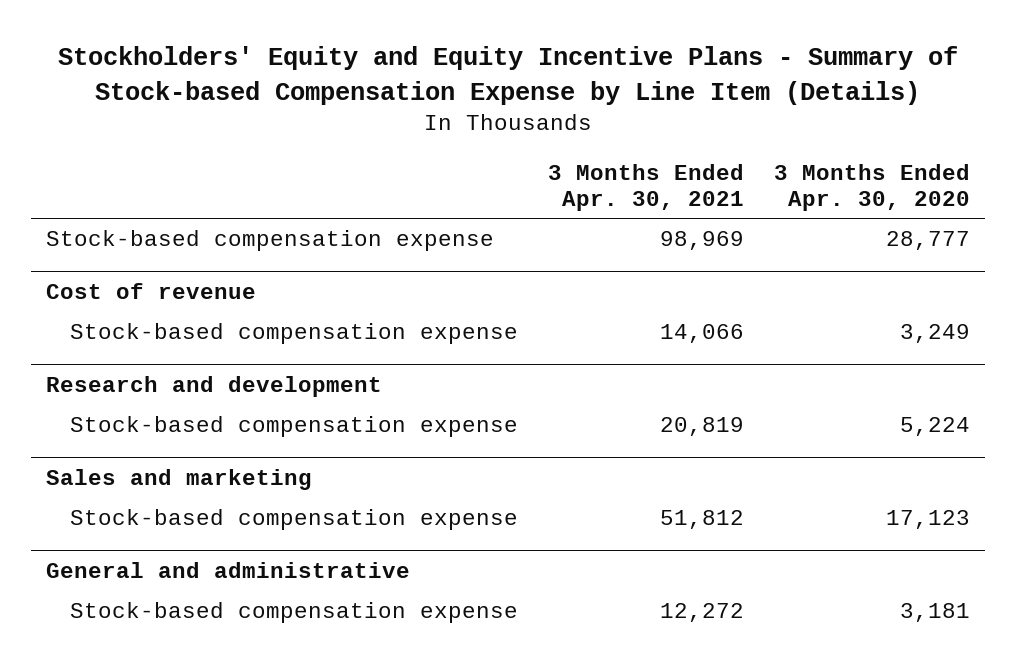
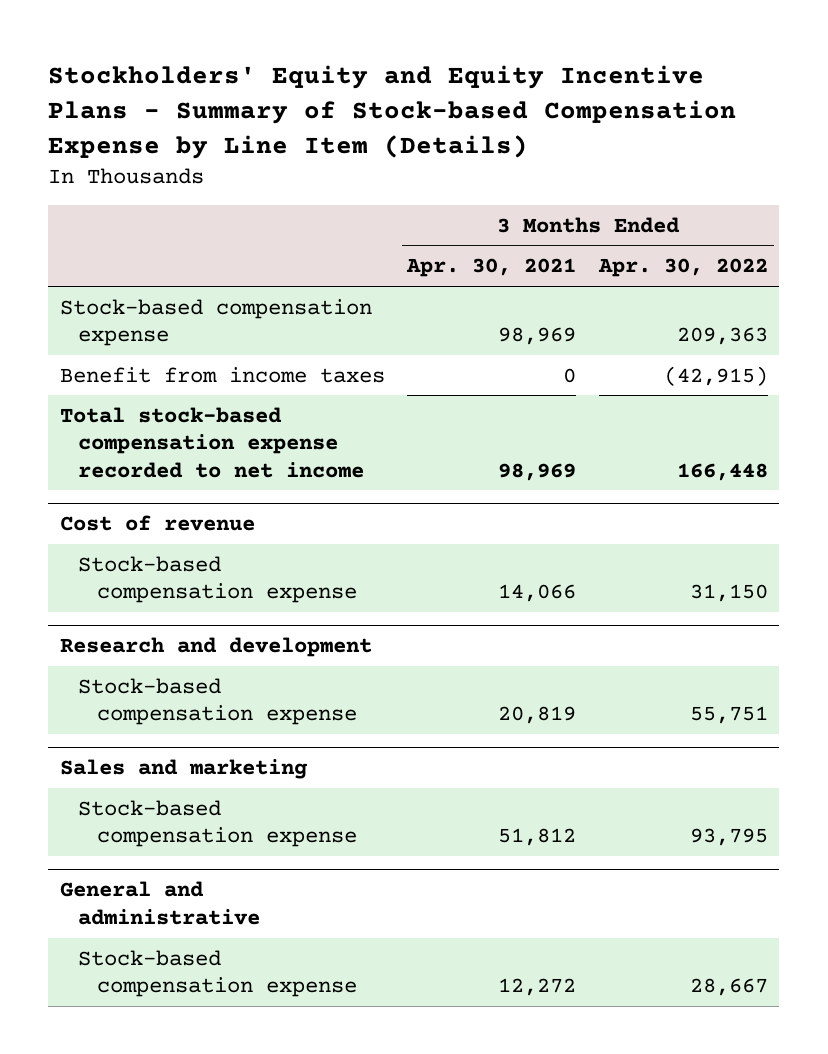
- | 3 Months Ended Apr. 30, 2021 | 3 Months Ended Apr. 30, 2020
+ | 3 Months Ended Apr. 30, 2021 | 3 Months Ended Apr. 30, 2022
+ Benefit from income taxes | 0 | (42,915)
+ Total stock-based compensation expense recorded to net income | 98,969 | 166,448

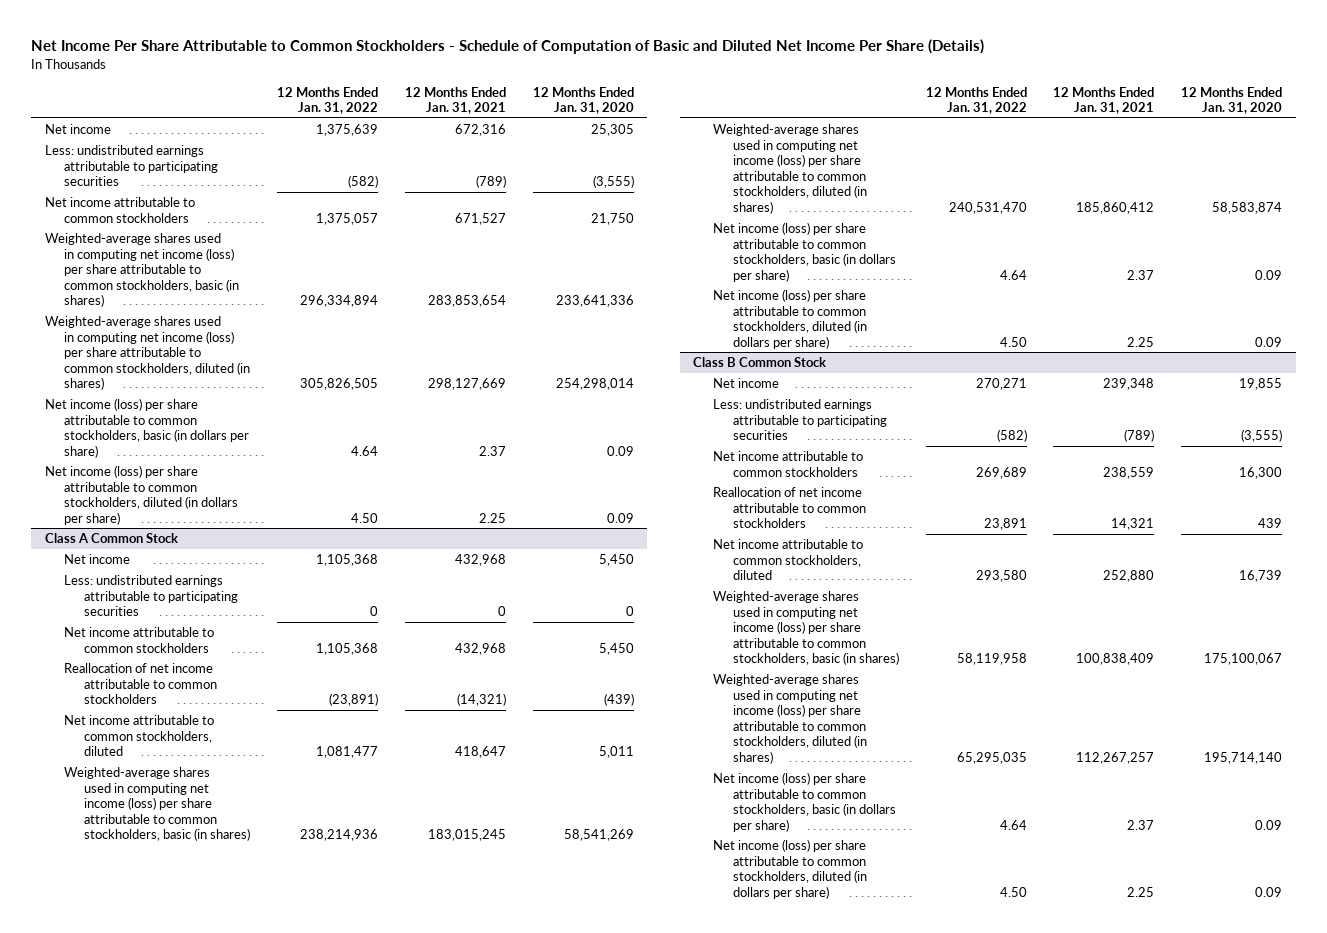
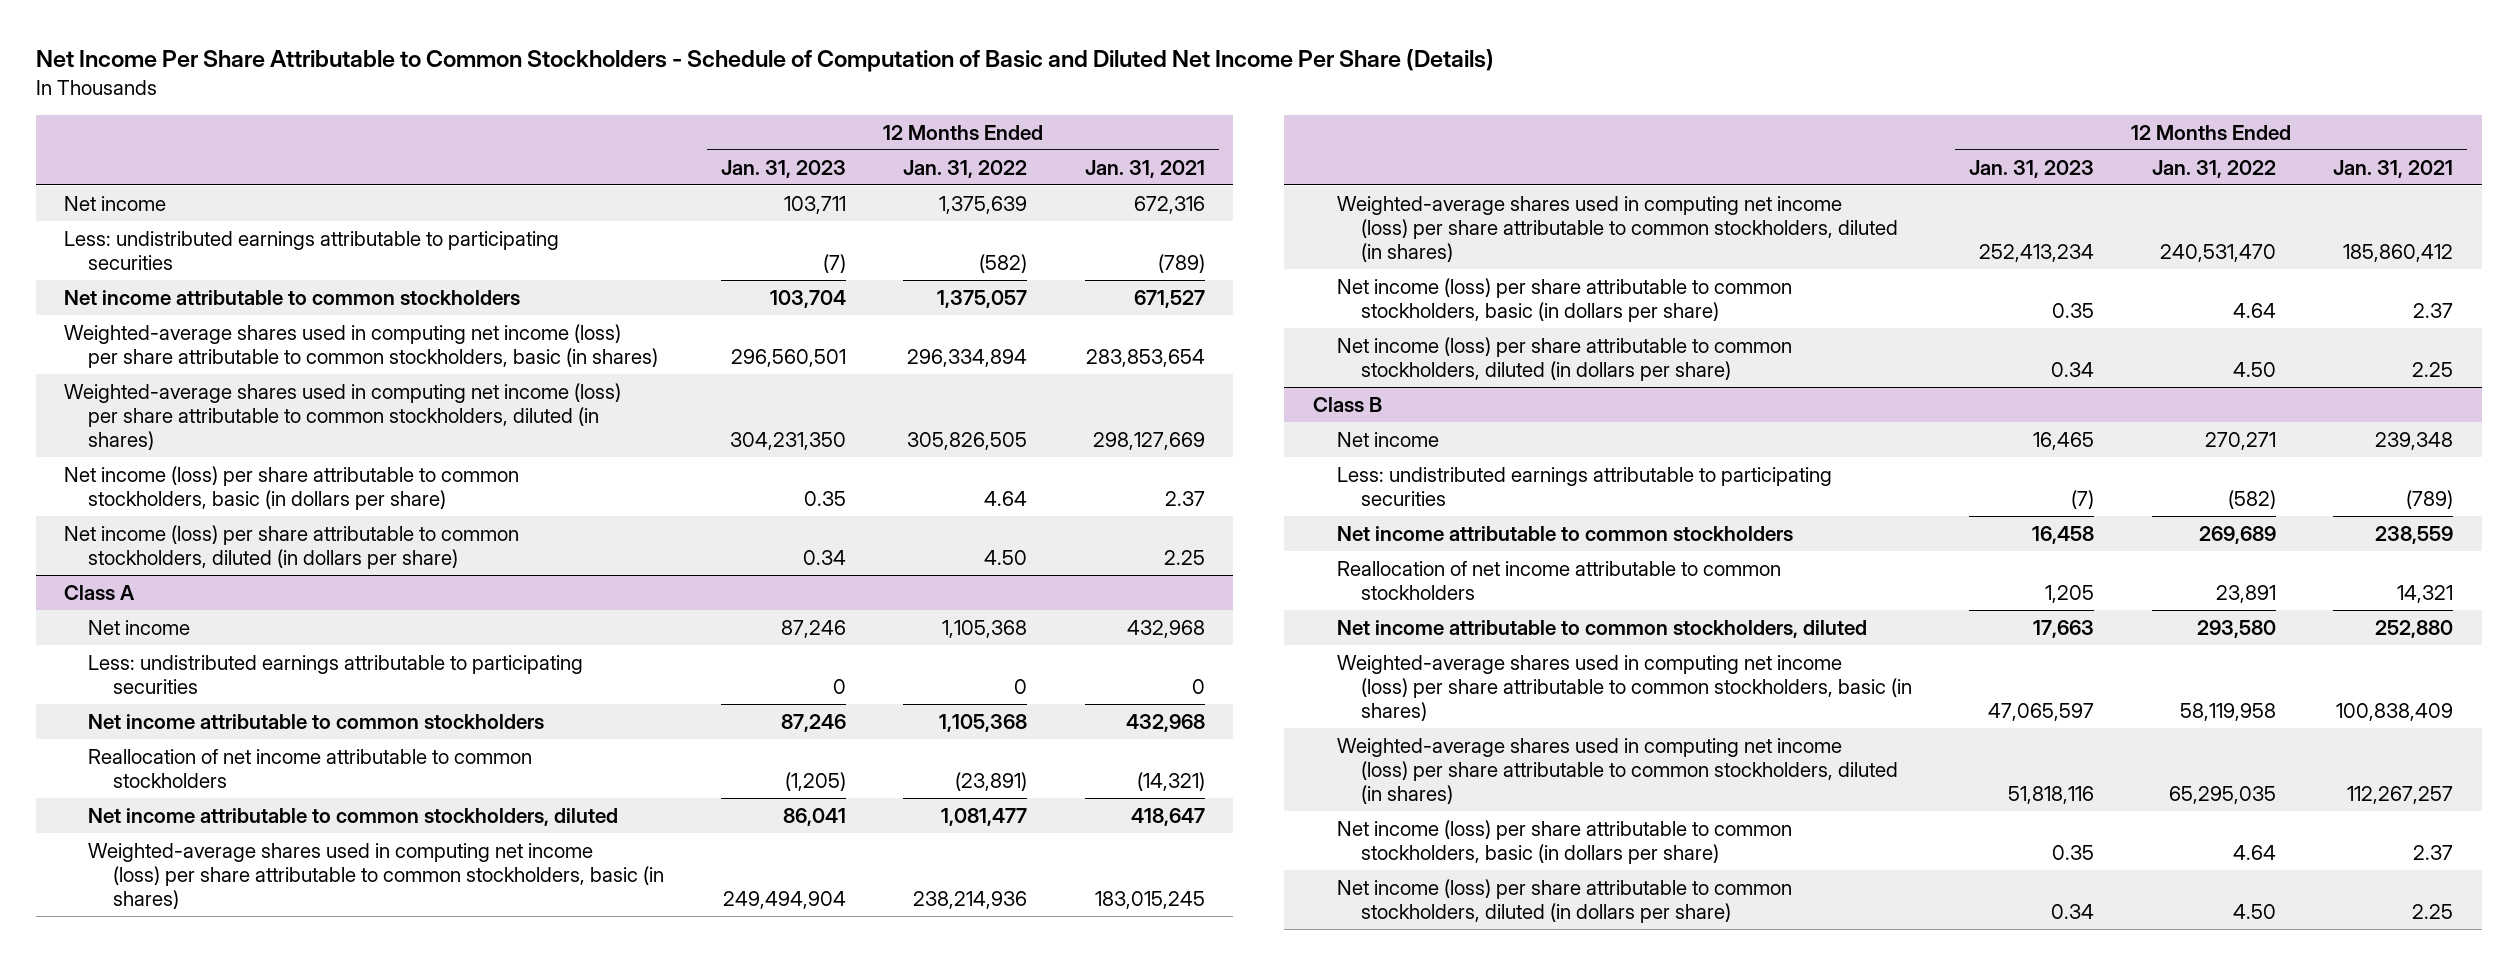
- | 12 Months Ended Jan. 31, 2022 | 12 Months Ended Jan. 31, 2021 | 12 Months Ended Jan. 31, 2020
+ | 12 Months Ended Jan. 31, 2023 | 12 Months Ended Jan. 31, 2022 | 12 Months Ended Jan. 31, 2021
- Class A Common Stock
+ Class A
- Class B Common Stock
+ Class B

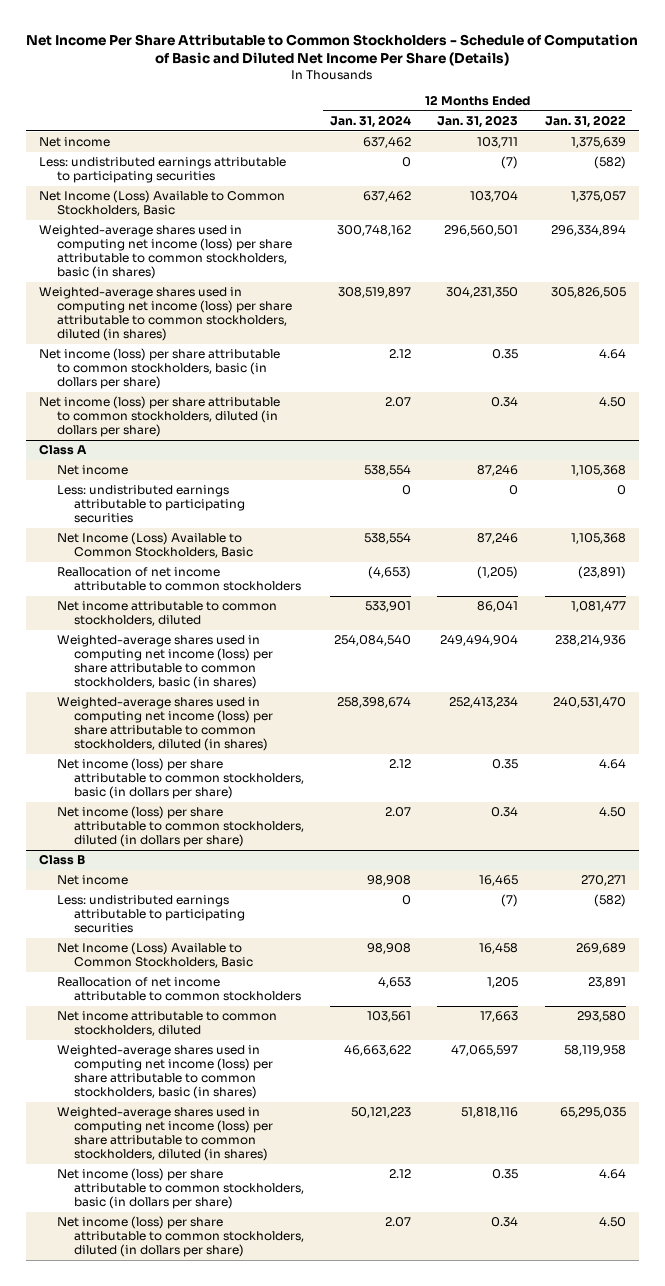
- | 12 Months Ended Jan. 31, 2023 | 12 Months Ended Jan. 31, 2022 | 12 Months Ended Jan. 31, 2021
+ | 12 Months Ended Jan. 31, 2024 | 12 Months Ended Jan. 31, 2023 | 12 Months Ended Jan. 31, 2022
- Net income attributable to common stockholders | 103,704 | 1,375,057 | 671,527
+ Net Income (Loss) Available to Common Stockholders, Basic | 637,462 | 103,704 | 1,375,057
@ Class A
- Net income attributable to common stockholders | 87,246 | 1,105,368 | 432,968
+ Net Income (Loss) Available to Common Stockholders, Basic | 538,554 | 87,246 | 1,105,368
@ Class B
- Net income attributable to common stockholders | 16,458 | 269,689 | 238,559
+ Net Income (Loss) Available to Common Stockholders, Basic | 98,908 | 16,458 | 269,689

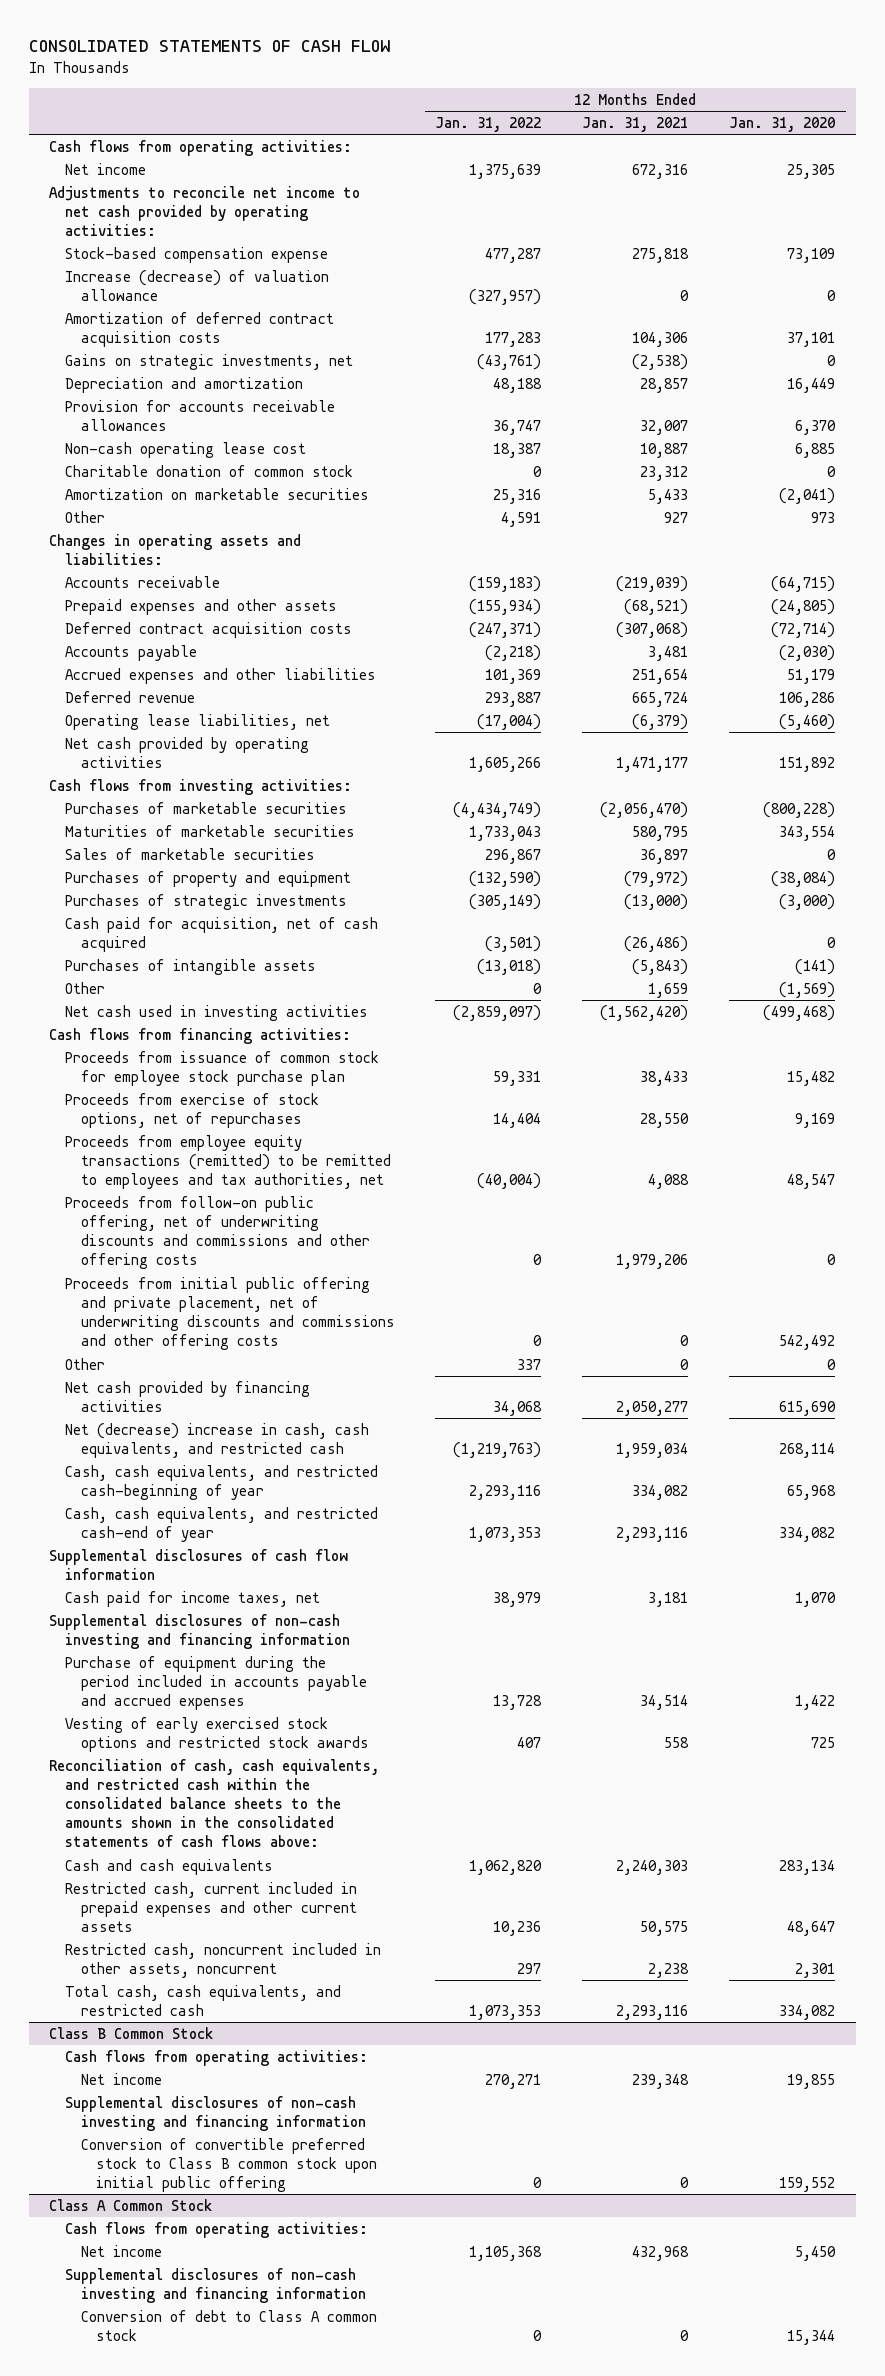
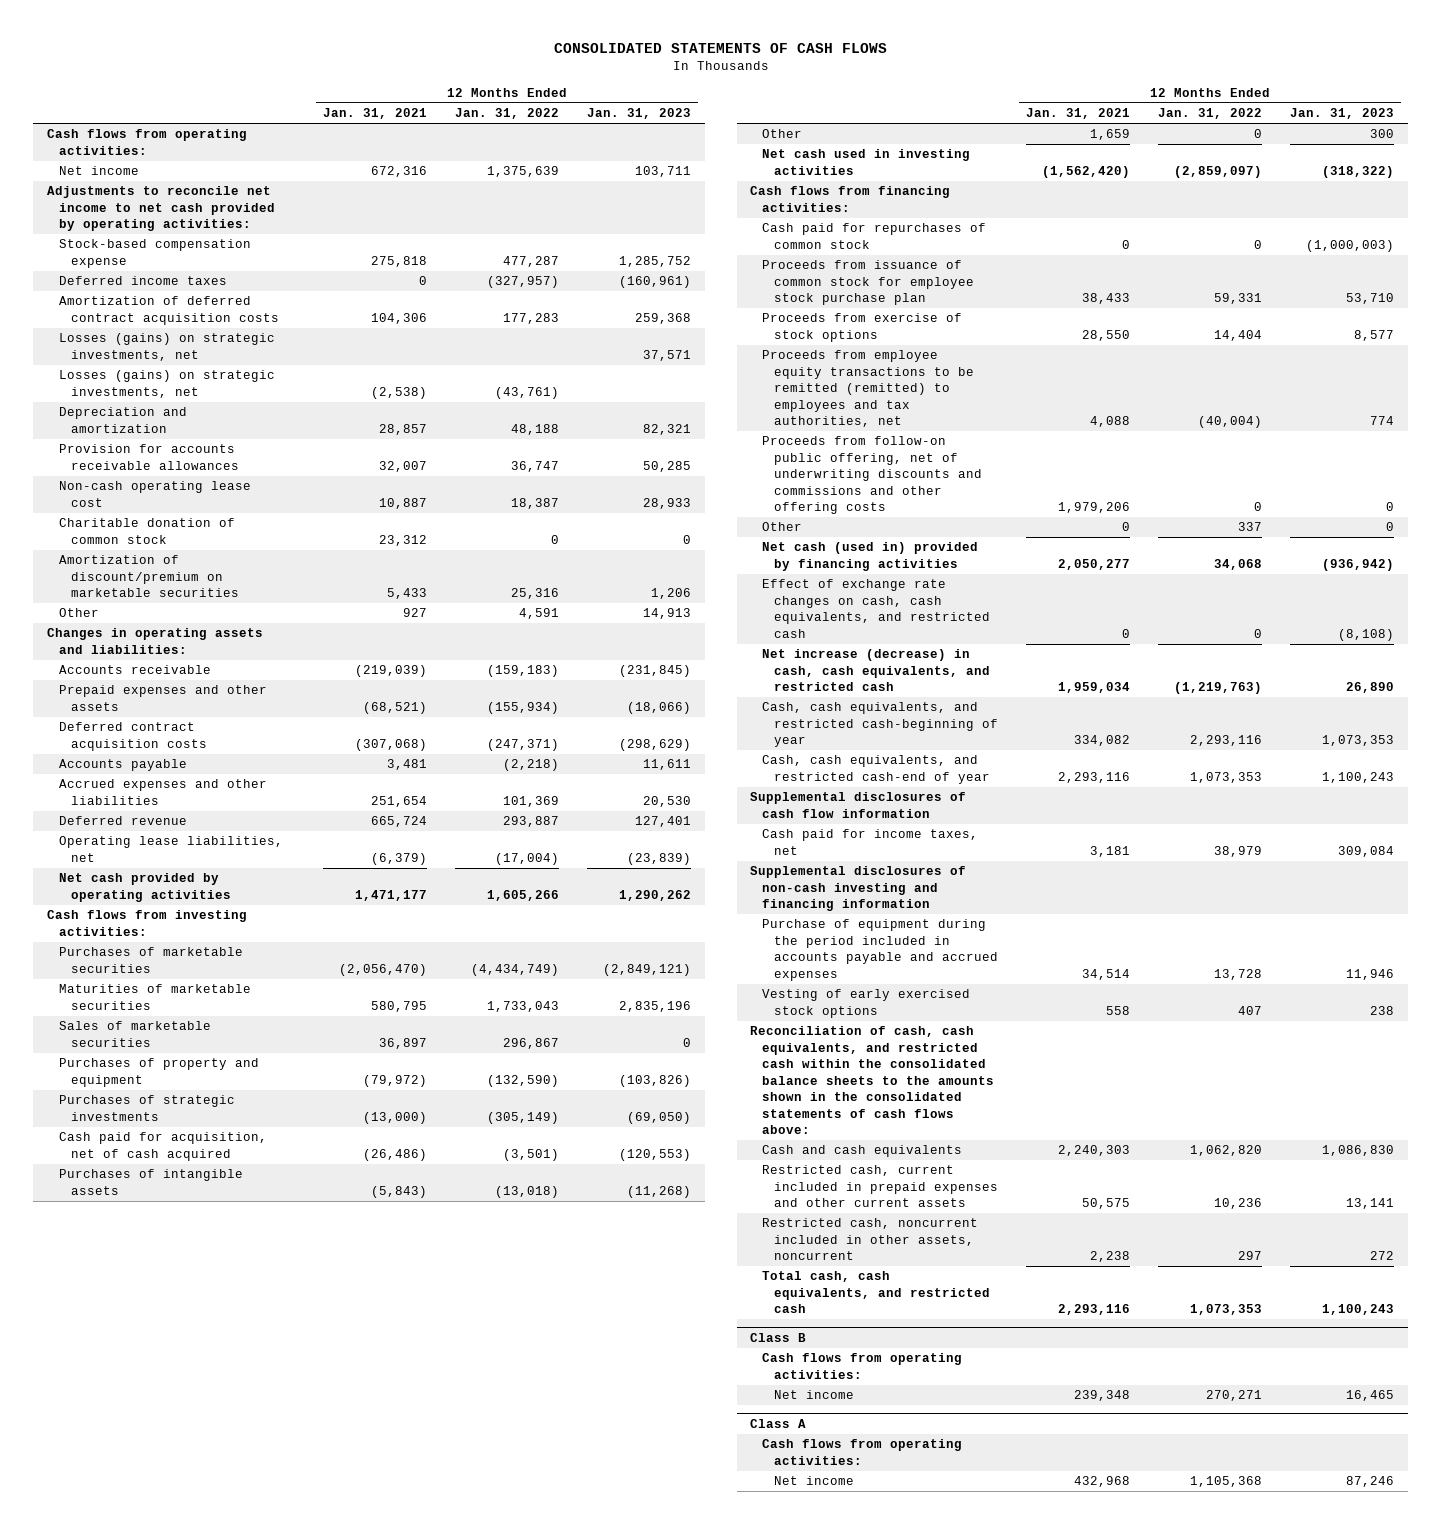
- CONSOLIDATED STATEMENTS OF CASH FLOW
+ CONSOLIDATED STATEMENTS OF CASH FLOWS
- | 12 Months Ended Jan. 31, 2022 | 12 Months Ended Jan. 31, 2021 | 12 Months Ended Jan. 31, 2020
+ | 12 Months Ended Jan. 31, 2021 | 12 Months Ended Jan. 31, 2022 | 12 Months Ended Jan. 31, 2023
- Increase (decrease) of valuation allowance | (327,957) | 0 | 0
+ Deferred income taxes | 0 | (327,957) | (160,961)
- Gains on strategic investments, net | (43,761) | (2,538) | 0
+ Losses (gains) on strategic investments, net | | | 37,571
+ Losses (gains) on strategic investments, net | (2,538) | (43,761) |
- Amortization on marketable securities | 25,316 | 5,433 | (2,041)
+ Amortization of discount/premium on marketable securities | 5,433 | 25,316 | 1,206
+ Cash paid for repurchases of common stock | 0 | 0 | (1,000,003)
- Proceeds from exercise of stock options, net of repurchases | 14,404 | 28,550 | 9,169
- Proceeds from employee equity transactions (remitted) to be remitted to employees and tax authorities, net | (40,004) | 4,088 | 48,547
+ Proceeds from exercise of stock options | 28,550 | 14,404 | 8,577
+ Proceeds from employee equity transactions to be remitted (remitted) to employees and tax authorities, net | 4,088 | (40,004) | 774
- Proceeds from initial public offering and private placement, net of underwriting discounts and commissions and other offering costs | 0 | 0 | 542,492
- Net cash provided by financing activities | 34,068 | 2,050,277 | 615,690
- Net (decrease) increase in cash, cash equivalents, and restricted cash | (1,219,763) | 1,959,034 | 268,114
+ Net cash (used in) provided by financing activities | 2,050,277 | 34,068 | (936,942)
+ Effect of exchange rate changes on cash, cash equivalents, and restricted cash | 0 | 0 | (8,108)
+ Net increase (decrease) in cash, cash equivalents, and restricted cash | 1,959,034 | (1,219,763) | 26,890
- Vesting of early exercised stock options and restricted stock awards | 407 | 558 | 725
+ Vesting of early exercised stock options | 558 | 407 | 238
- Class B Common Stock
+ Class B
- Supplemental disclosures of non-cash investing and financing information
- Conversion of convertible preferred stock to Class B common stock upon initial public offering | 0 | 0 | 159,552
- Class A Common Stock
+ Class A
- Supplemental disclosures of non-cash investing and financing information
- Conversion of debt to Class A common stock | 0 | 0 | 15,344

